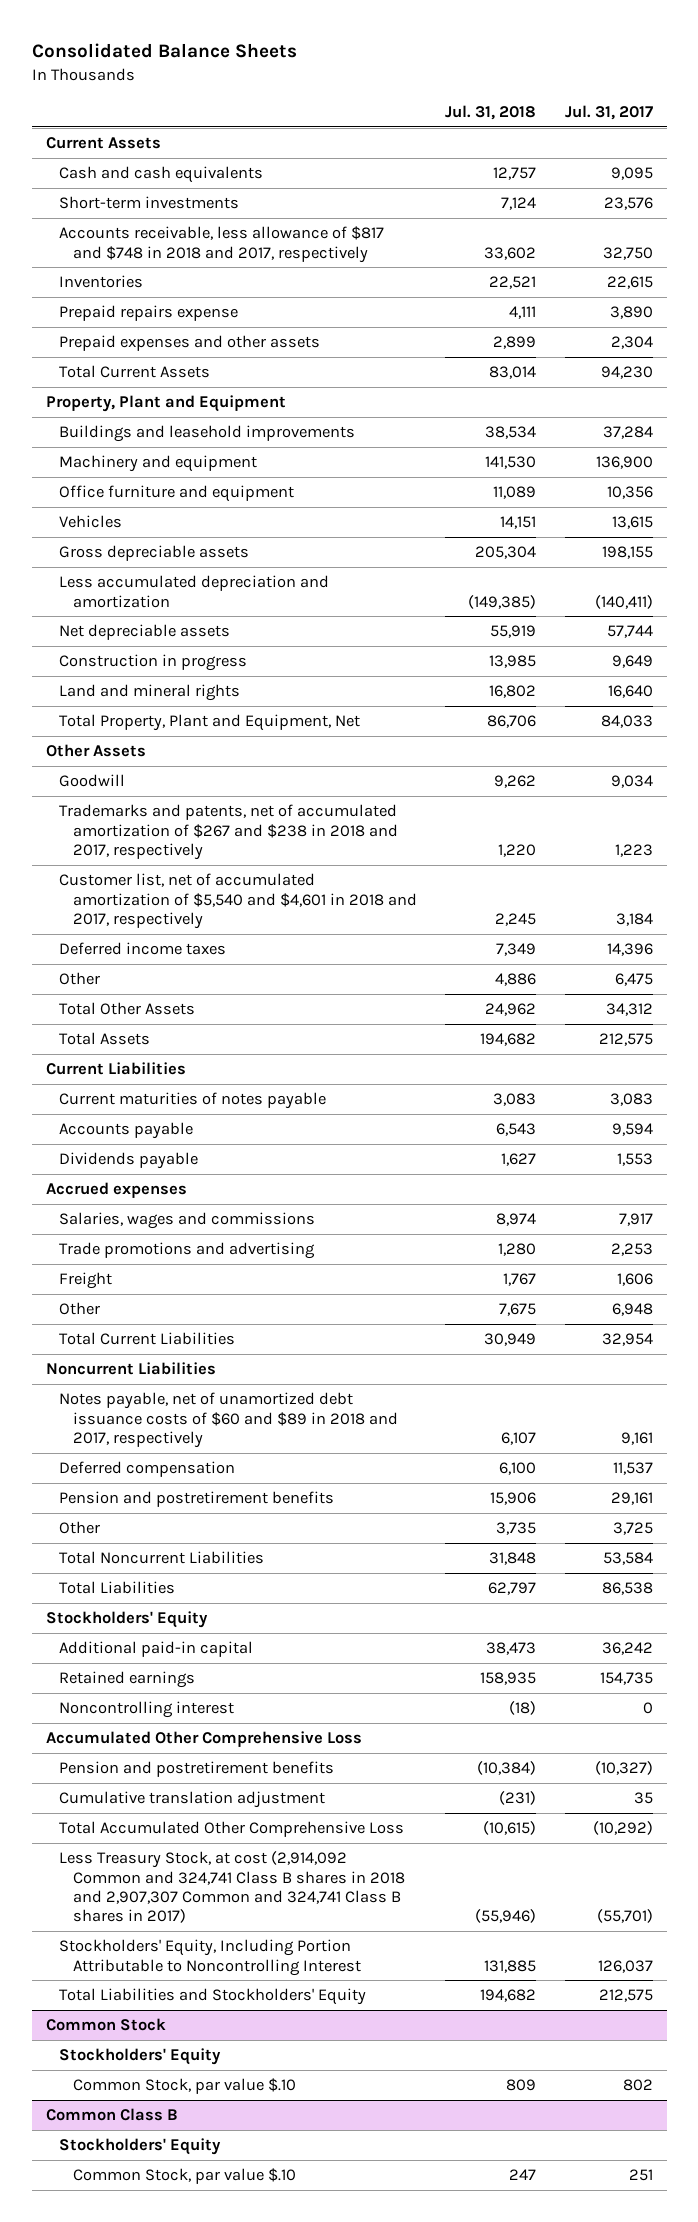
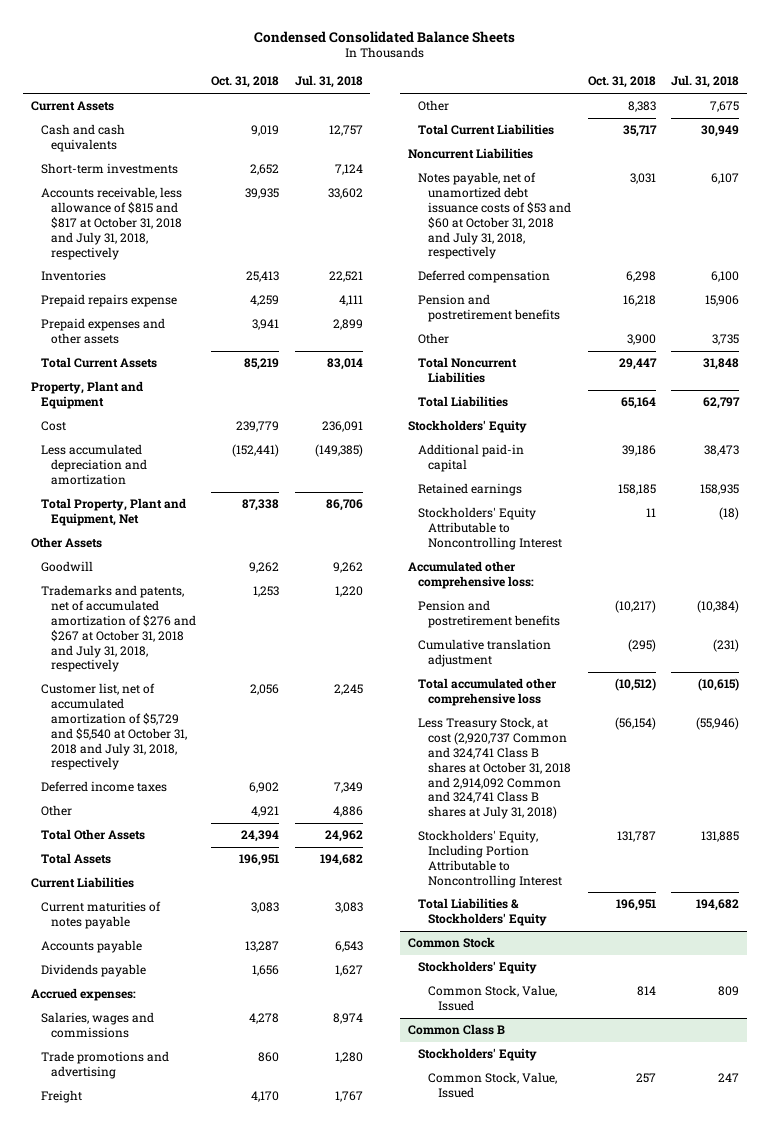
- Consolidated Balance Sheets
+ Condensed Consolidated Balance Sheets
- | Jul. 31, 2018 | Jul. 31, 2017
+ | Oct. 31, 2018 | Jul. 31, 2018
- Accounts receivable, less allowance of $817 and $748 in 2018 and 2017, respectively | 33,602 | 32,750
+ Accounts receivable, less allowance of $815 and $817 at October 31, 2018 and July 31, 2018, respectively | 39,935 | 33,602
- Buildings and leasehold improvements | 38,534 | 37,284
- Machinery and equipment | 141,530 | 136,900
- Office furniture and equipment | 11,089 | 10,356
- Vehicles | 14,151 | 13,615
- Gross depreciable assets | 205,304 | 198,155
+ Cost | 239,779 | 236,091
- Net depreciable assets | 55,919 | 57,744
- Construction in progress | 13,985 | 9,649
- Land and mineral rights | 16,802 | 16,640
- Trademarks and patents, net of accumulated amortization of $267 and $238 in 2018 and 2017, respectively | 1,220 | 1,223
- Customer list, net of accumulated amortization of $5,540 and $4,601 in 2018 and 2017, respectively | 2,245 | 3,184
+ Trademarks and patents, net of accumulated amortization of $276 and $267 at October 31, 2018 and July 31, 2018, respectively | 1,253 | 1,220
+ Customer list, net of accumulated amortization of $5,729 and $5,540 at October 31, 2018 and July 31, 2018, respectively | 2,056 | 2,245
- Accrued expenses
+ Accrued expenses:
- Notes payable, net of unamortized debt issuance costs of $60 and $89 in 2018 and 2017, respectively | 6,107 | 9,161
+ Notes payable, net of unamortized debt issuance costs of $53 and $60 at October 31, 2018 and July 31, 2018, respectively | 3,031 | 6,107
- Noncontrolling interest | (18) | 0
- Accumulated Other Comprehensive Loss
+ Stockholders' Equity Attributable to Noncontrolling Interest | 11 | (18)
+ Accumulated other comprehensive loss:
- Total Accumulated Other Comprehensive Loss | (10,615) | (10,292)
- Less Treasury Stock, at cost (2,914,092 Common and 324,741 Class B shares in 2018 and 2,907,307 Common and 324,741 Class B shares in 2017) | (55,946) | (55,701)
+ Total accumulated other comprehensive loss | (10,512) | (10,615)
+ Less Treasury Stock, at cost (2,920,737 Common and 324,741 Class B shares at October 31, 2018 and 2,914,092 Common and 324,741 Class B shares at July 31, 2018) | (56,154) | (55,946)
- Total Liabilities and Stockholders' Equity | 194,682 | 212,575
+ Total Liabilities & Stockholders' Equity | 196,951 | 194,682
@ Common Stock
- Common Stock, par value $.10 | 809 | 802
+ Common Stock, Value, Issued | 814 | 809
@ Common Class B
- Common Stock, par value $.10 | 247 | 251
+ Common Stock, Value, Issued | 257 | 247

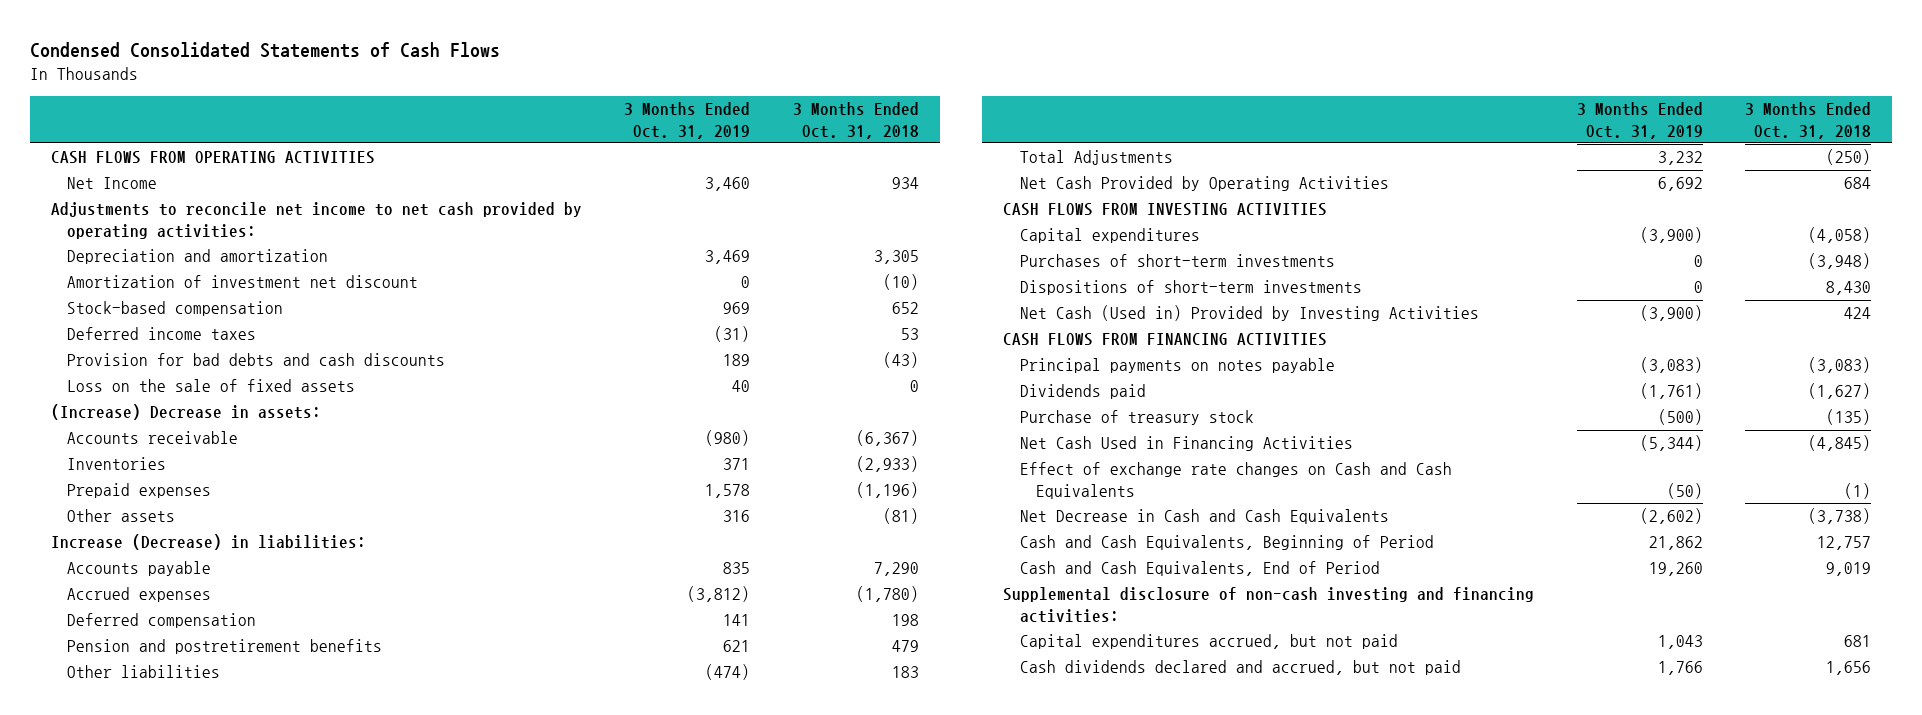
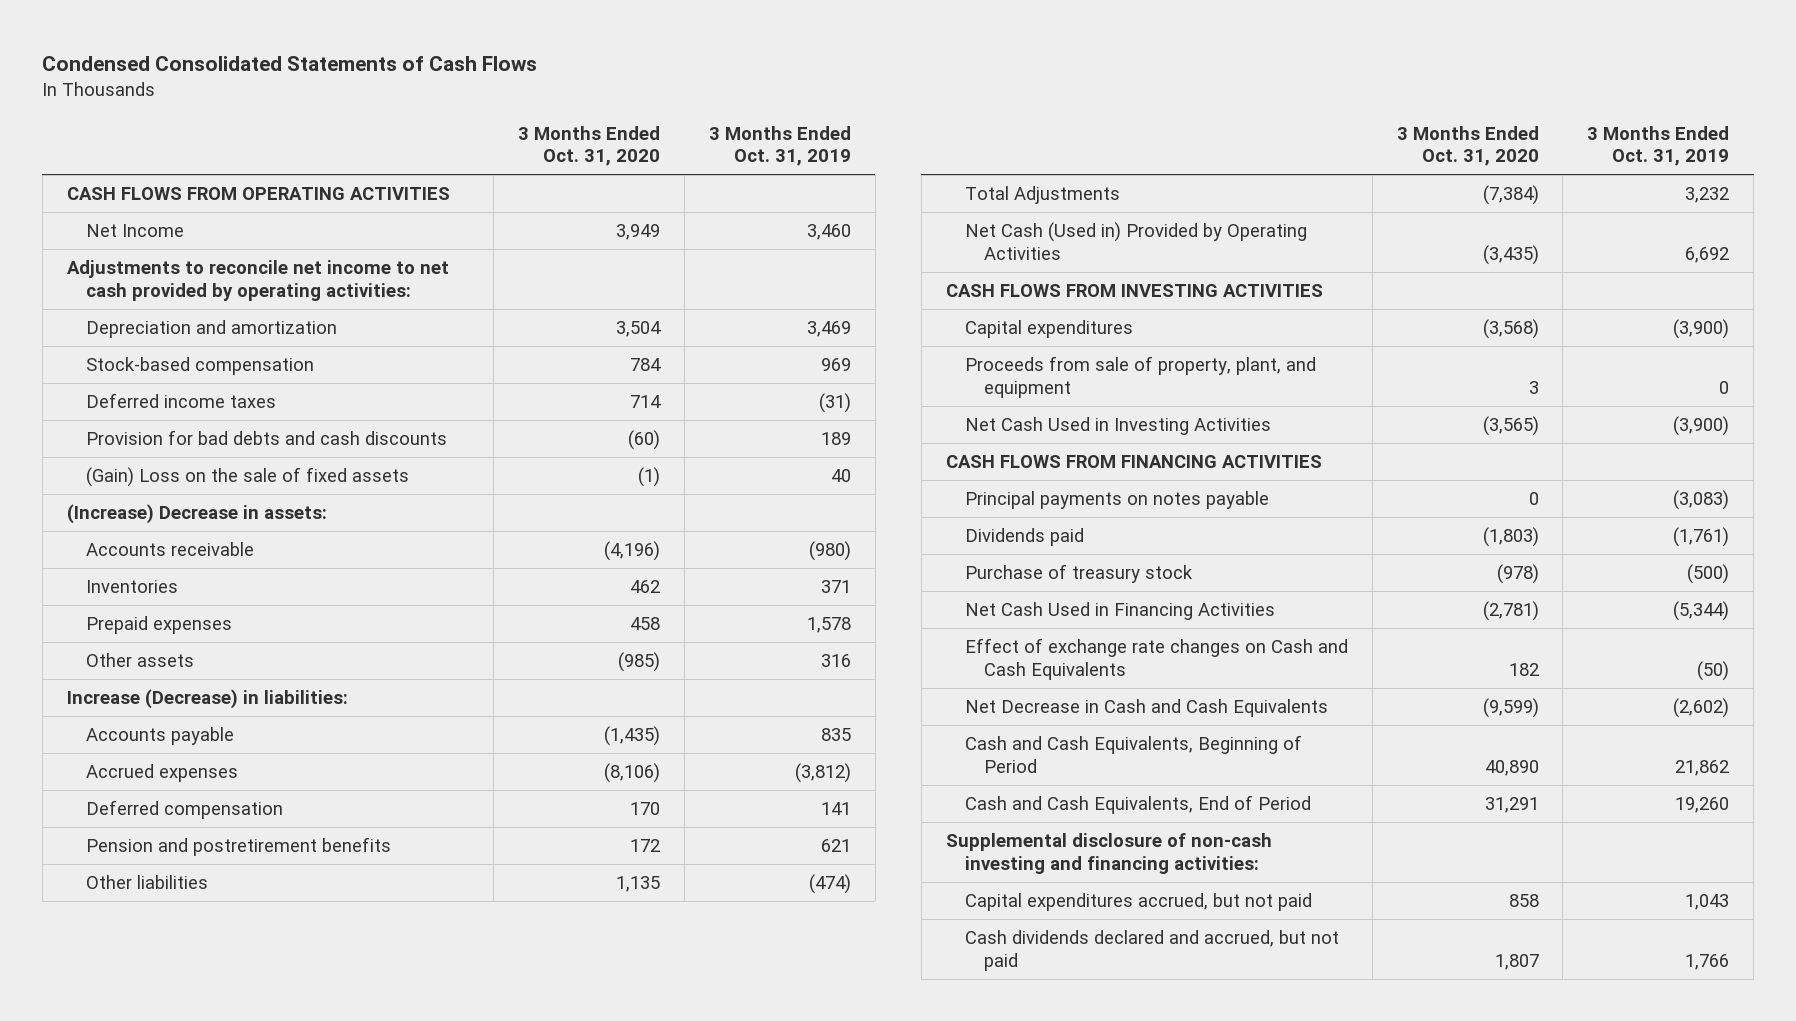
- | 3 Months Ended Oct. 31, 2019 | 3 Months Ended Oct. 31, 2018
+ | 3 Months Ended Oct. 31, 2020 | 3 Months Ended Oct. 31, 2019
- Amortization of investment net discount | 0 | (10)
- Loss on the sale of fixed assets | 40 | 0
+ (Gain) Loss on the sale of fixed assets | (1) | 40
- Net Cash Provided by Operating Activities | 6,692 | 684
+ Net Cash (Used in) Provided by Operating Activities | (3,435) | 6,692
- Purchases of short-term investments | 0 | (3,948)
- Dispositions of short-term investments | 0 | 8,430
- Net Cash (Used in) Provided by Investing Activities | (3,900) | 424
+ Proceeds from sale of property, plant, and equipment | 3 | 0
+ Net Cash Used in Investing Activities | (3,565) | (3,900)

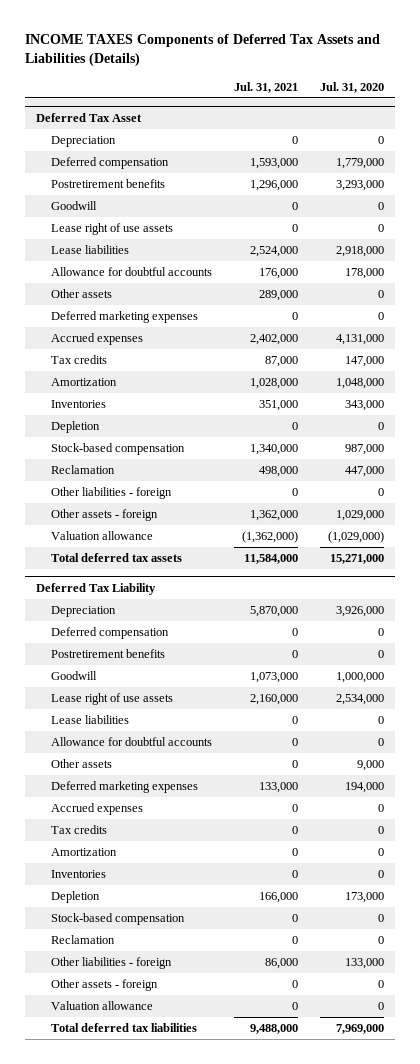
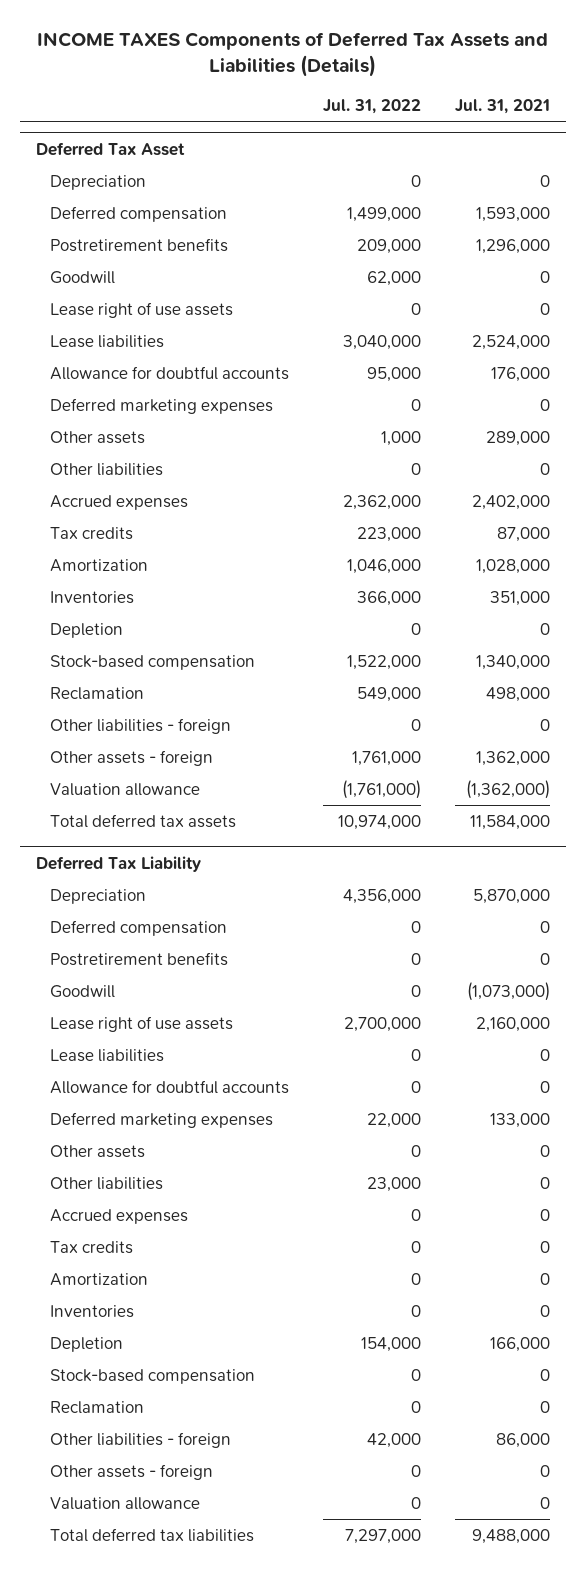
- | Jul. 31, 2021 | Jul. 31, 2020
+ | Jul. 31, 2022 | Jul. 31, 2021
@ Deferred Tax Asset
moved down: Other assets | 1,000 | 289,000
+ Other liabilities | 0 | 0
@ Deferred Tax Liability
- Goodwill | 1,073,000 | 1,000,000
+ Goodwill | 0 | (1,073,000)
moved down: Other assets | 0 | 0
+ Other liabilities | 23,000 | 0

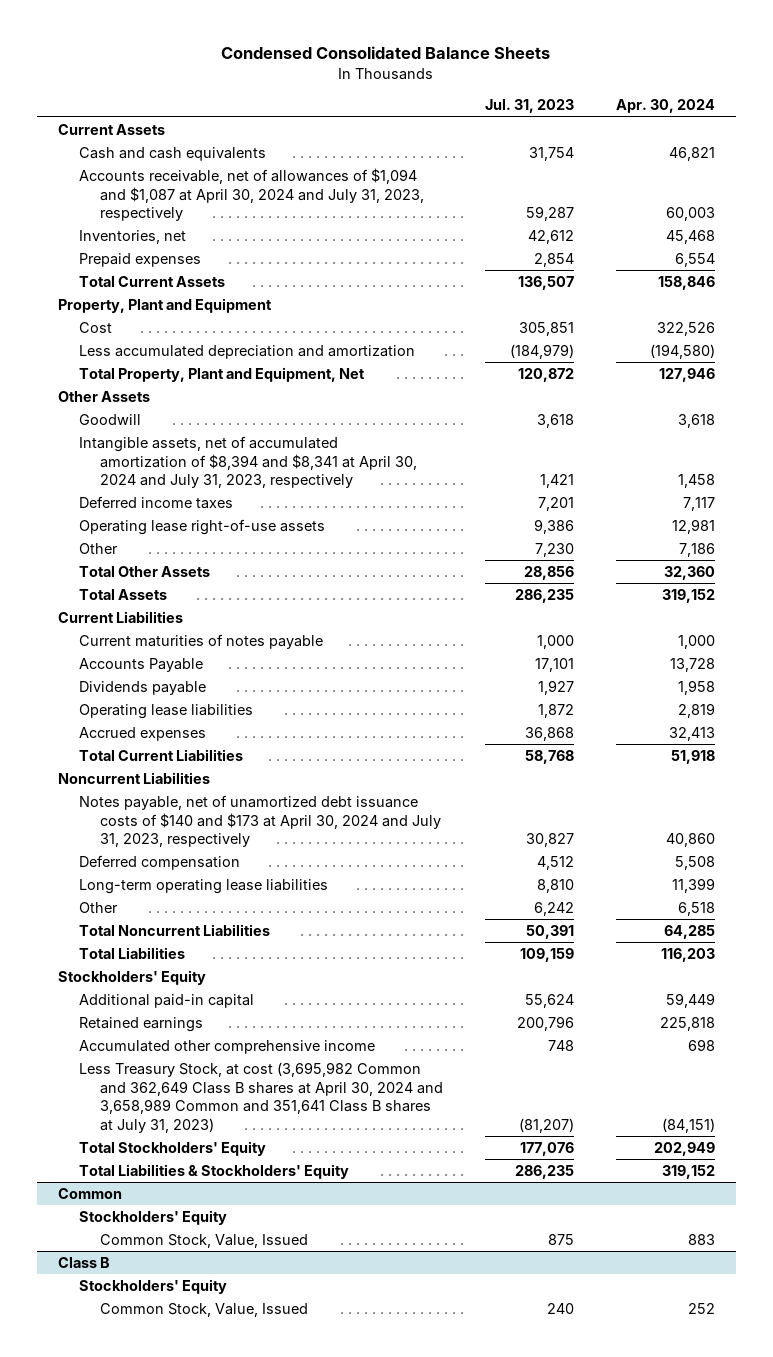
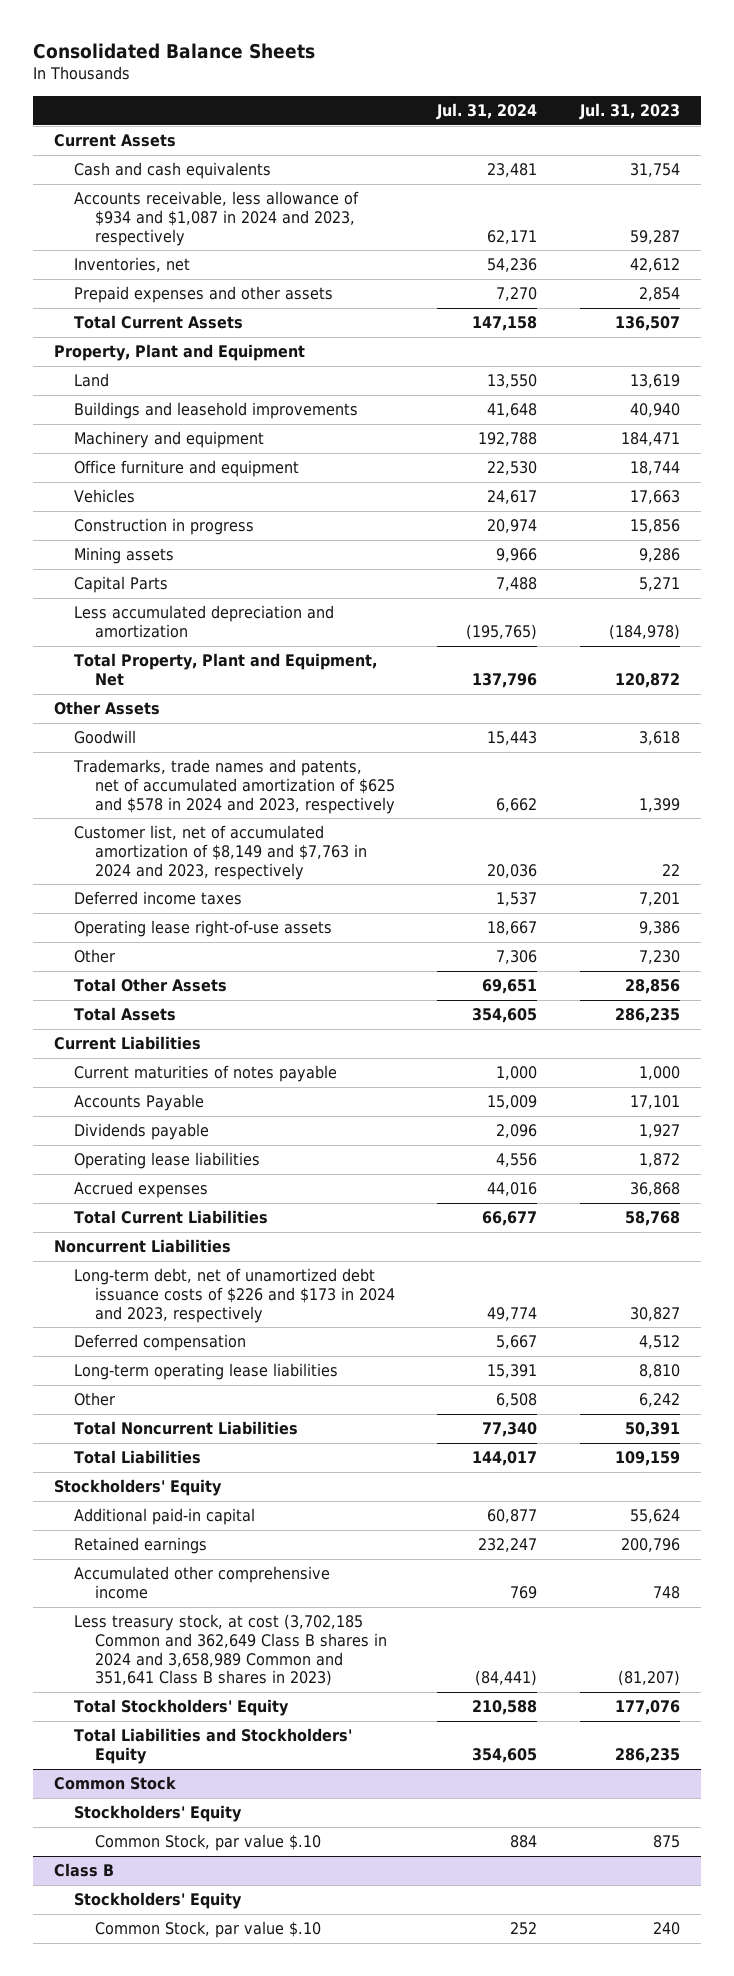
- Condensed Consolidated Balance Sheets
+ Consolidated Balance Sheets
- | Jul. 31, 2023 | Apr. 30, 2024
+ | Jul. 31, 2024 | Jul. 31, 2023
- Accounts receivable, net of allowances of $1,094 and $1,087 at April 30, 2024 and July 31, 2023, respectively | 59,287 | 60,003
+ Accounts receivable, less allowance of $934 and $1,087 in 2024 and 2023, respectively | 62,171 | 59,287
- Prepaid expenses | 2,854 | 6,554
+ Prepaid expenses and other assets | 7,270 | 2,854
- Cost | 305,851 | 322,526
- Less accumulated depreciation and amortization | (184,979) | (194,580)
+ Land | 13,550 | 13,619
+ Buildings and leasehold improvements | 41,648 | 40,940
+ Machinery and equipment | 192,788 | 184,471
+ Office furniture and equipment | 22,530 | 18,744
+ Vehicles | 24,617 | 17,663
+ Construction in progress | 20,974 | 15,856
+ Mining assets | 9,966 | 9,286
+ Capital Parts | 7,488 | 5,271
+ Less accumulated depreciation and amortization | (195,765) | (184,978)
- Intangible assets, net of accumulated amortization of $8,394 and $8,341 at April 30, 2024 and July 31, 2023, respectively | 1,421 | 1,458
+ Trademarks, trade names and patents, net of accumulated amortization of $625 and $578 in 2024 and 2023, respectively | 6,662 | 1,399
+ Customer list, net of accumulated amortization of $8,149 and $7,763 in 2024 and 2023, respectively | 20,036 | 22
- Notes payable, net of unamortized debt issuance costs of $140 and $173 at April 30, 2024 and July 31, 2023, respectively | 30,827 | 40,860
+ Long-term debt, net of unamortized debt issuance costs of $226 and $173 in 2024 and 2023, respectively | 49,774 | 30,827
- Less Treasury Stock, at cost (3,695,982 Common and 362,649 Class B shares at April 30, 2024 and 3,658,989 Common and 351,641 Class B shares at July 31, 2023) | (81,207) | (84,151)
+ Less treasury stock, at cost (3,702,185 Common and 362,649 Class B shares in 2024 and 3,658,989 Common and 351,641 Class B shares in 2023) | (84,441) | (81,207)
- Total Liabilities & Stockholders' Equity | 286,235 | 319,152
- Common
+ Total Liabilities and Stockholders' Equity | 354,605 | 286,235
+ Common Stock
- Common Stock, Value, Issued | 875 | 883
+ Common Stock, par value $.10 | 884 | 875
@ Class B
- Common Stock, Value, Issued | 240 | 252
+ Common Stock, par value $.10 | 252 | 240

